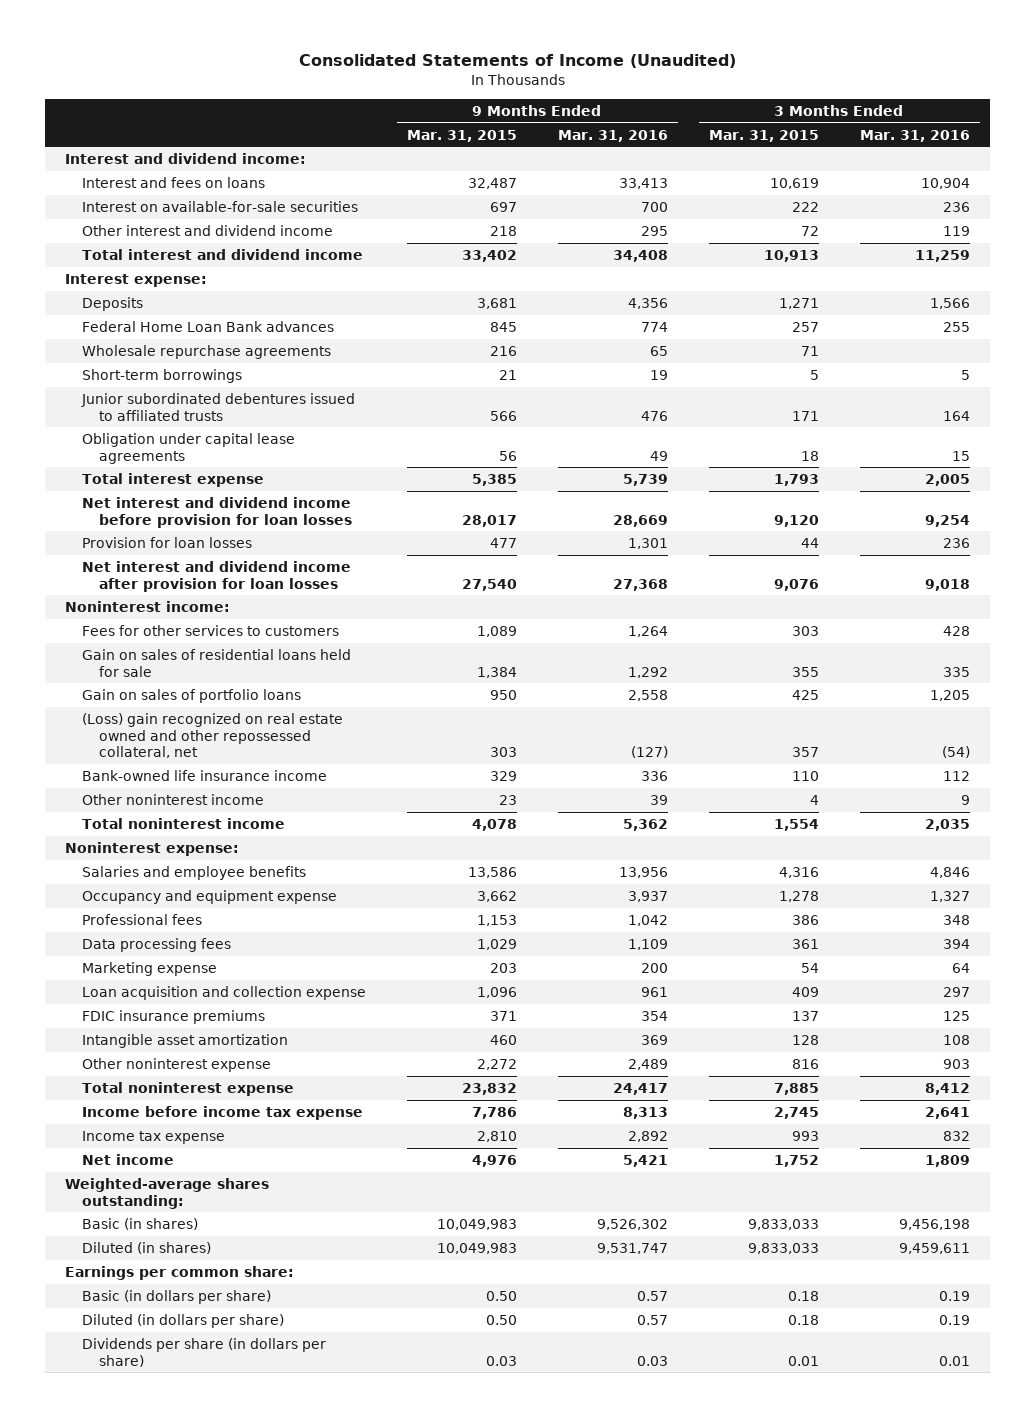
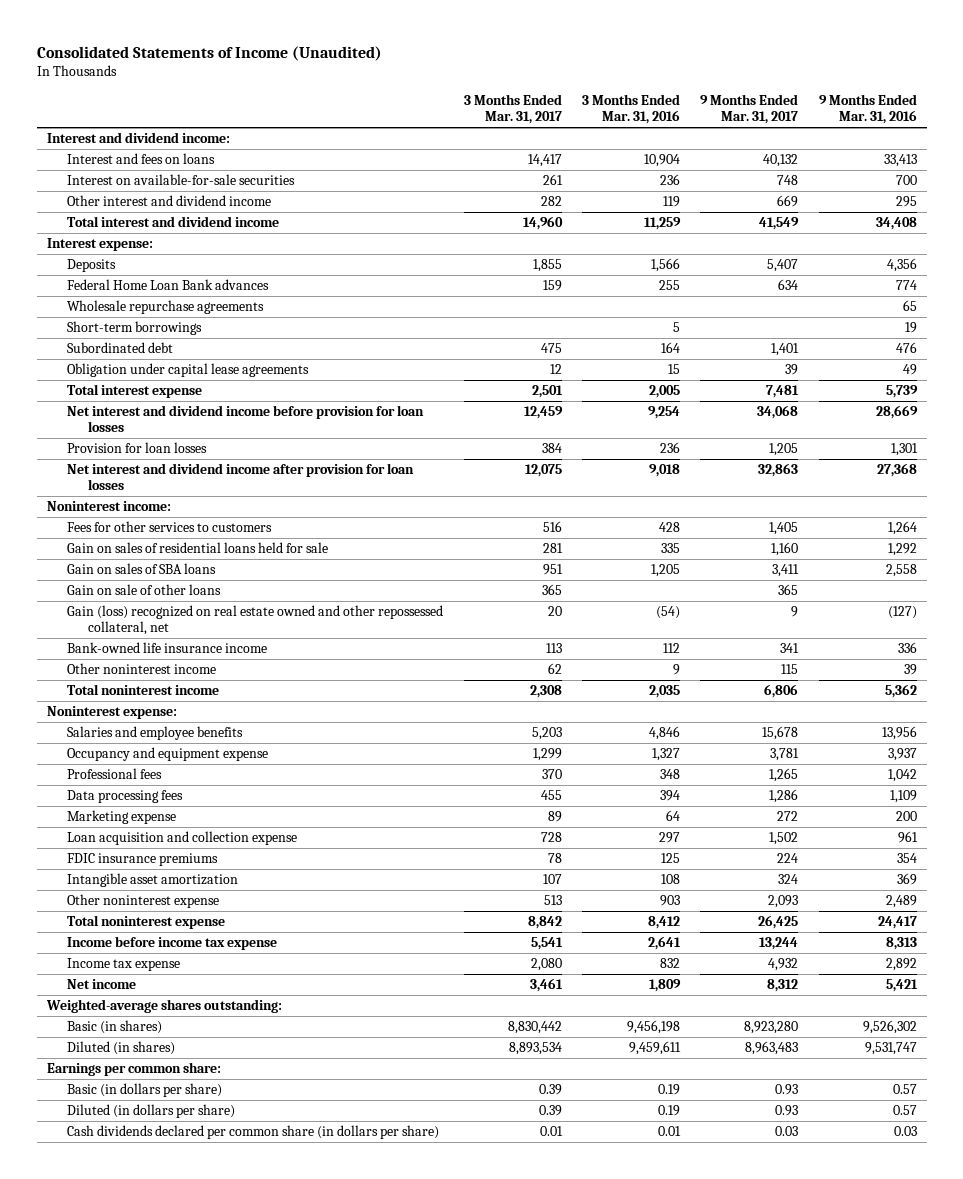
- | 9 Months Ended Mar. 31, 2015 | 9 Months Ended Mar. 31, 2016 | 3 Months Ended Mar. 31, 2015 | 3 Months Ended Mar. 31, 2016
+ | 3 Months Ended Mar. 31, 2017 | 3 Months Ended Mar. 31, 2016 | 9 Months Ended Mar. 31, 2017 | 9 Months Ended Mar. 31, 2016
- Junior subordinated debentures issued to affiliated trusts | 566 | 476 | 171 | 164
+ Subordinated debt | 475 | 164 | 1,401 | 476
- Gain on sales of portfolio loans | 950 | 2,558 | 425 | 1,205
- (Loss) gain recognized on real estate owned and other repossessed collateral, net | 303 | (127) | 357 | (54)
+ Gain on sales of SBA loans | 951 | 1,205 | 3,411 | 2,558
+ Gain on sale of other loans | 365 | | 365 |
+ Gain (loss) recognized on real estate owned and other repossessed collateral, net | 20 | (54) | 9 | (127)
- Dividends per share (in dollars per share) | 0.03 | 0.03 | 0.01 | 0.01
+ Cash dividends declared per common share (in dollars per share) | 0.01 | 0.01 | 0.03 | 0.03

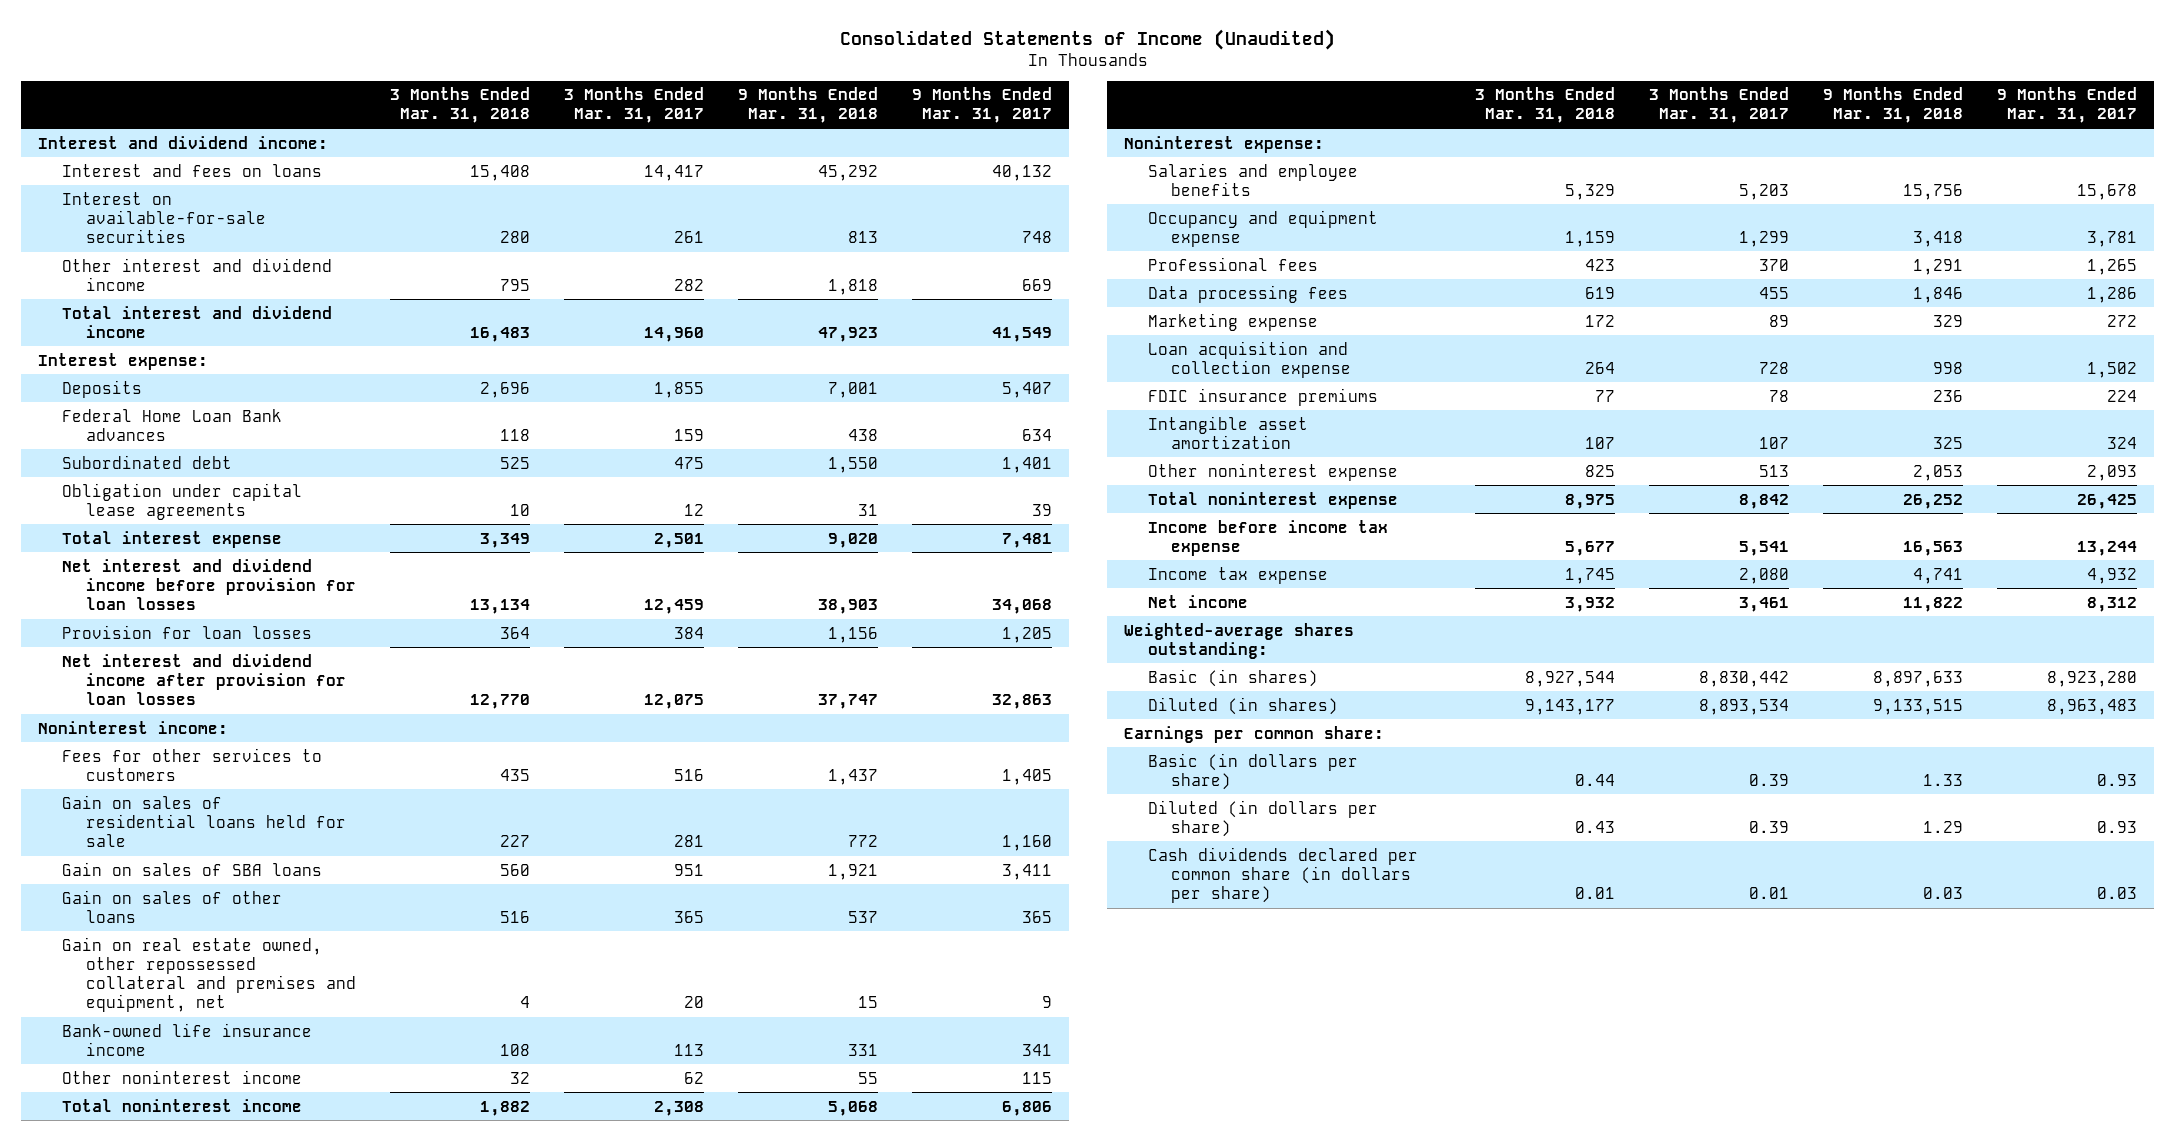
- | 3 Months Ended Mar. 31, 2017 | 3 Months Ended Mar. 31, 2016 | 9 Months Ended Mar. 31, 2017 | 9 Months Ended Mar. 31, 2016
+ | 3 Months Ended Mar. 31, 2018 | 3 Months Ended Mar. 31, 2017 | 9 Months Ended Mar. 31, 2018 | 9 Months Ended Mar. 31, 2017
- Wholesale repurchase agreements | | | | 65
- Short-term borrowings | | 5 | | 19
- Gain on sale of other loans | 365 | | 365 |
- Gain (loss) recognized on real estate owned and other repossessed collateral, net | 20 | (54) | 9 | (127)
+ Gain on sales of other loans | 516 | 365 | 537 | 365
+ Gain on real estate owned, other repossessed collateral and premises and equipment, net | 4 | 20 | 15 | 9

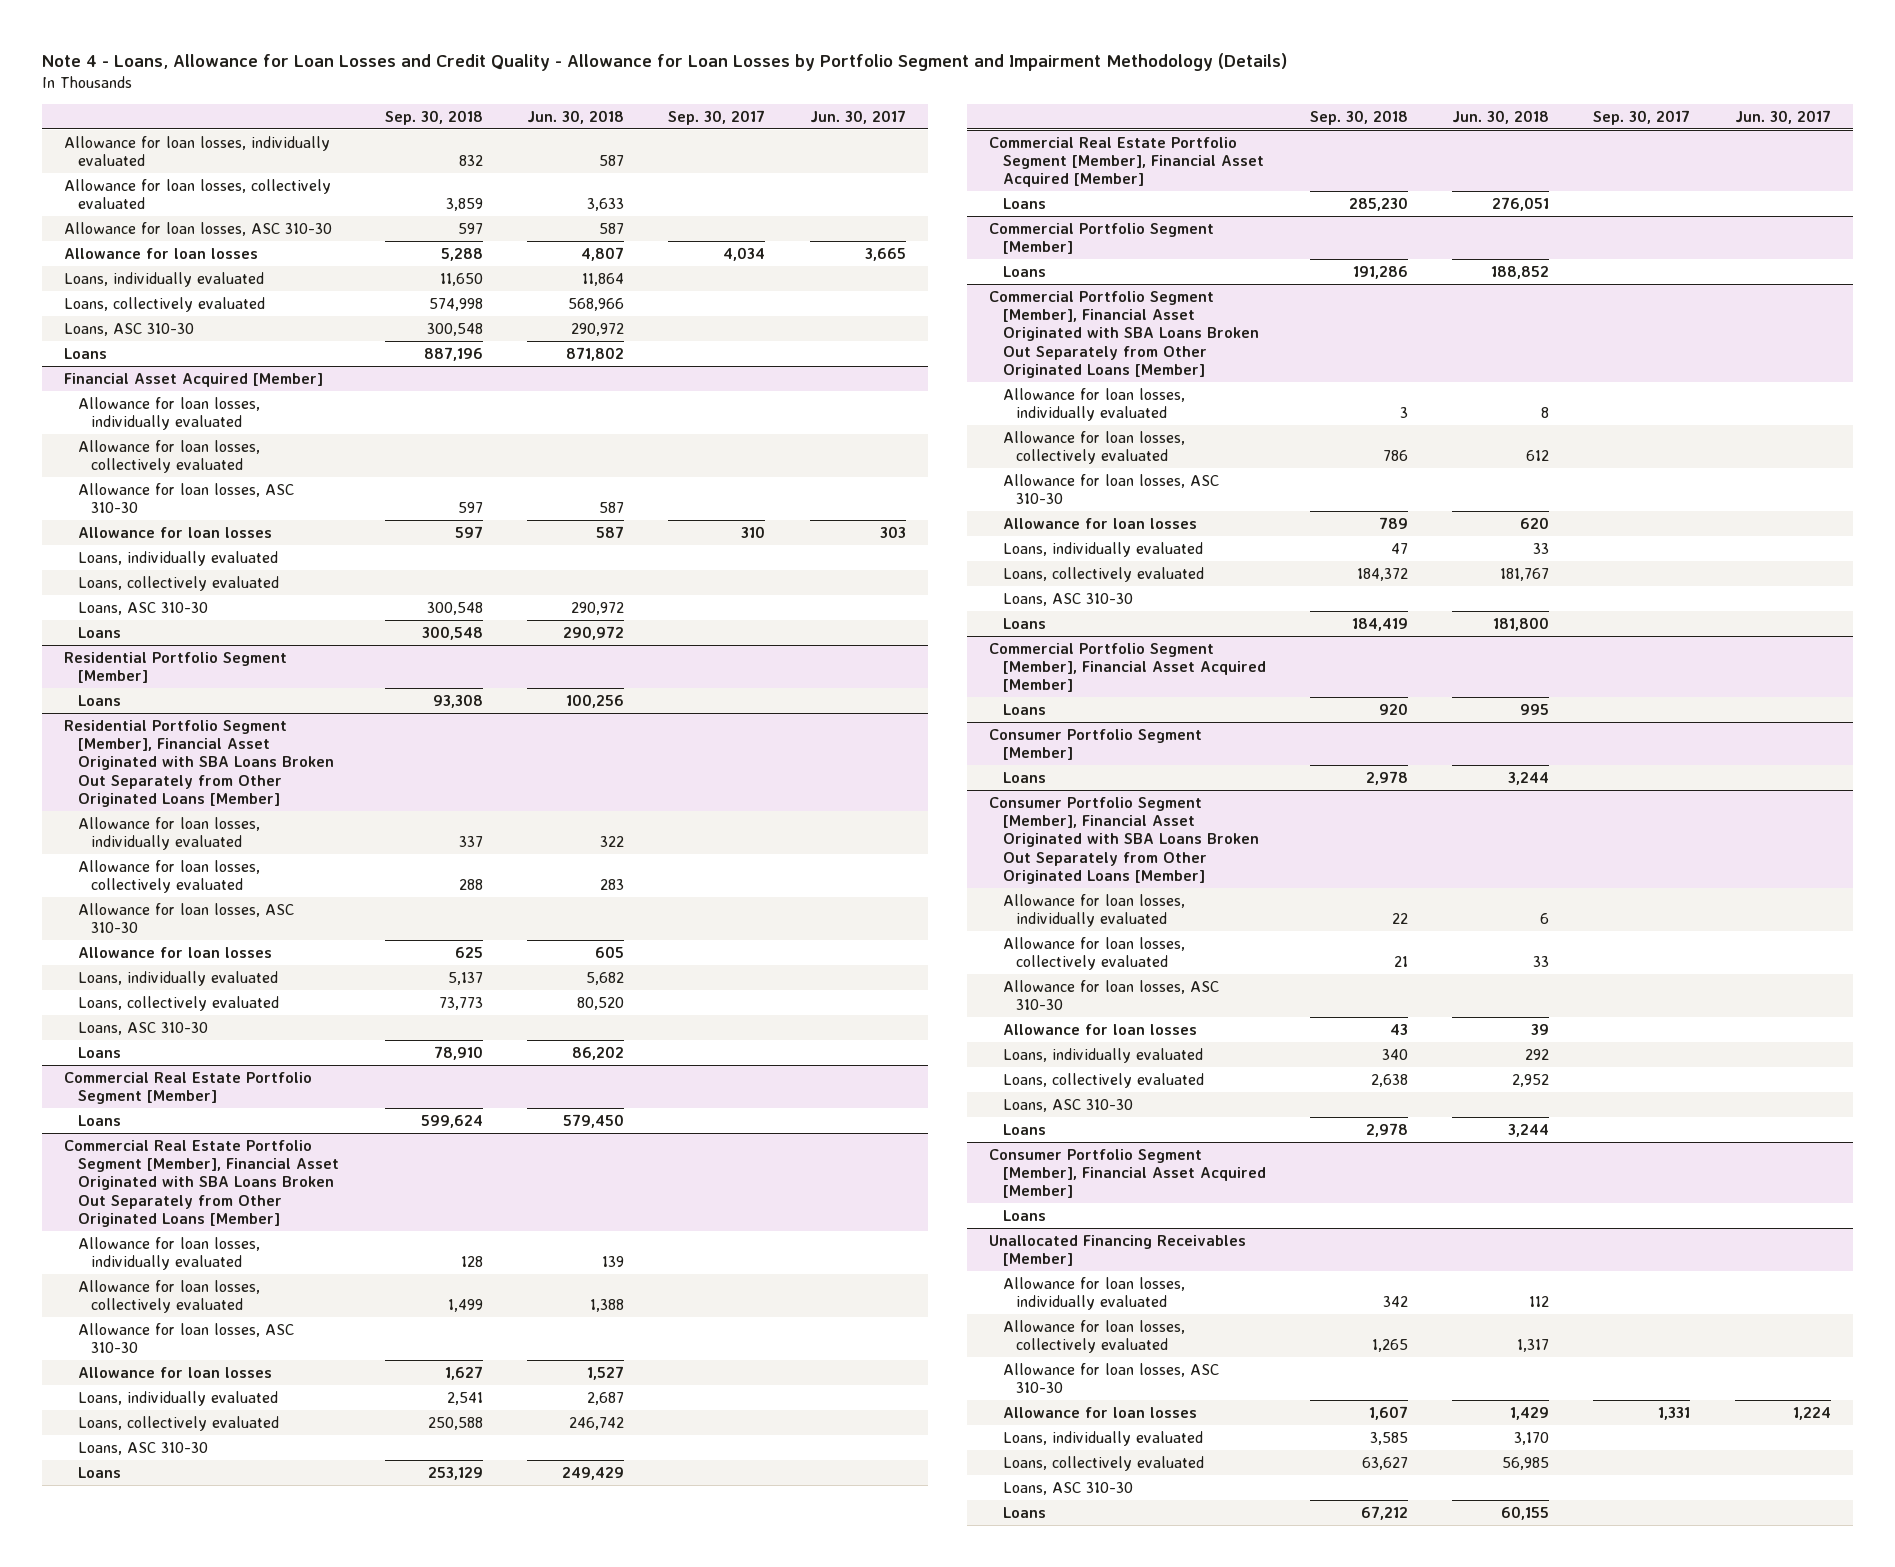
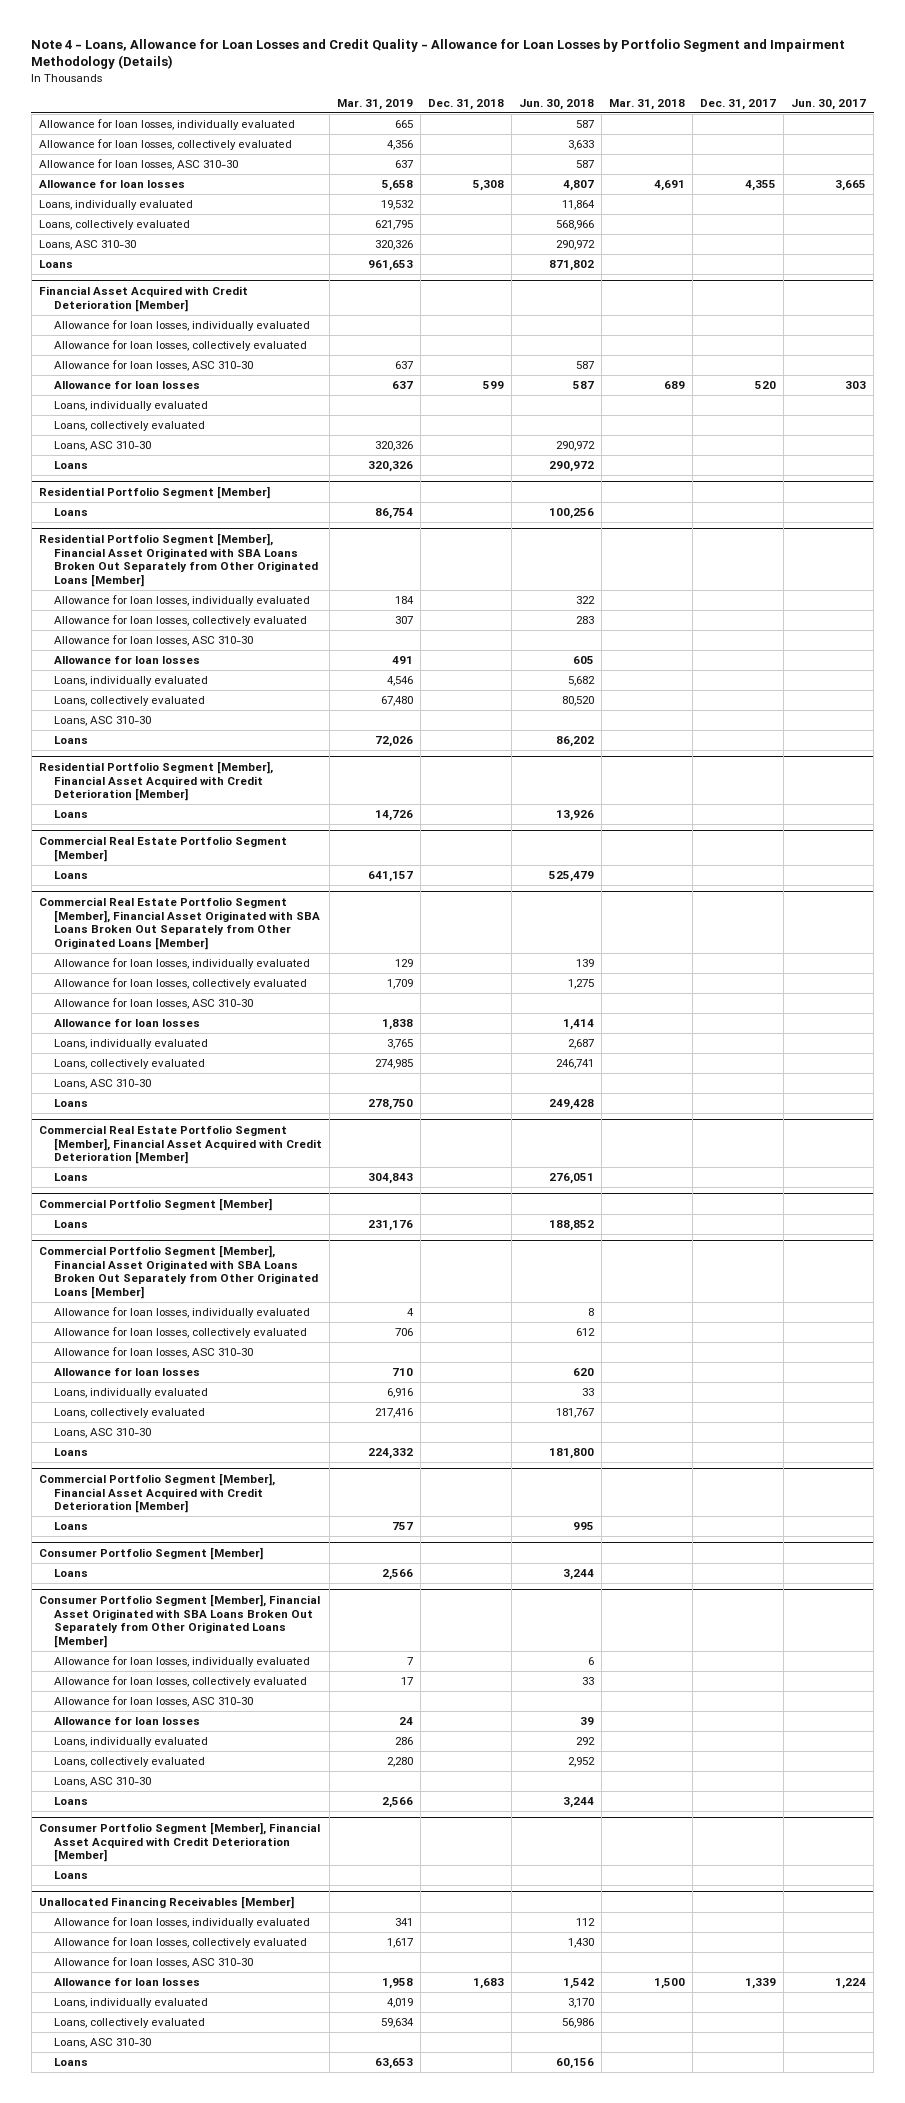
- | Sep. 30, 2018 | Jun. 30, 2018 | Sep. 30, 2017 | Jun. 30, 2017
+ | Mar. 31, 2019 | Dec. 31, 2018 | Jun. 30, 2018 | Mar. 31, 2018 | Dec. 31, 2017 | Jun. 30, 2017
- Financial Asset Acquired [Member]
+ Financial Asset Acquired with Credit Deterioration [Member]
+ Residential Portfolio Segment [Member], Financial Asset Acquired with Credit Deterioration [Member]
+ Loans | 14,726 | | 13,926 | | |
@ Commercial Real Estate Portfolio Segment [Member]
- Loans | 599,624 | 579,450 | |
+ Loans | 641,157 | | 525,479 | | |
@ Commercial Real Estate Portfolio Segment [Member], Financial Asset Originated with SBA Loans Broken Out Separately from Other Originated Loans [Member]
- Allowance for loan losses, collectively evaluated | 1,499 | 1,388 | |
+ Allowance for loan losses, collectively evaluated | 1,709 | | 1,275 | | |
- Allowance for loan losses | 1,627 | 1,527 | |
+ Allowance for loan losses | 1,838 | | 1,414 | | |
- Loans, collectively evaluated | 250,588 | 246,742 | |
+ Loans, collectively evaluated | 274,985 | | 246,741 | | |
- Loans | 253,129 | 249,429 | |
- Commercial Real Estate Portfolio Segment [Member], Financial Asset Acquired [Member]
@ Commercial Real Estate Portfolio Segment [Member], Financial Asset Originated with SBA Loans Broken Out Separately from Other Originated Loans [Member]
+ Loans | 278,750 | | 249,428 | | |
+ Commercial Real Estate Portfolio Segment [Member], Financial Asset Acquired with Credit Deterioration [Member]
- Commercial Portfolio Segment [Member], Financial Asset Acquired [Member]
+ Commercial Portfolio Segment [Member], Financial Asset Acquired with Credit Deterioration [Member]
- Consumer Portfolio Segment [Member], Financial Asset Acquired [Member]
+ Consumer Portfolio Segment [Member], Financial Asset Acquired with Credit Deterioration [Member]
@ Unallocated Financing Receivables [Member]
- Allowance for loan losses, collectively evaluated | 1,265 | 1,317 | |
+ Allowance for loan losses, collectively evaluated | 1,617 | | 1,430 | | |
- Allowance for loan losses | 1,607 | 1,429 | 1,331 | 1,224
+ Allowance for loan losses | 1,958 | 1,683 | 1,542 | 1,500 | 1,339 | 1,224
- Loans, collectively evaluated | 63,627 | 56,985 | |
+ Loans, collectively evaluated | 59,634 | | 56,986 | | |
- Loans | 67,212 | 60,155 | |
+ Loans | 63,653 | | 60,156 | | |

